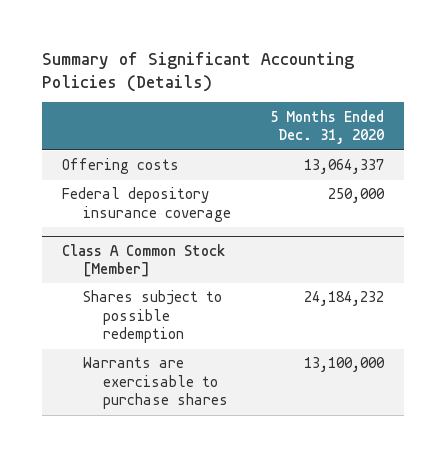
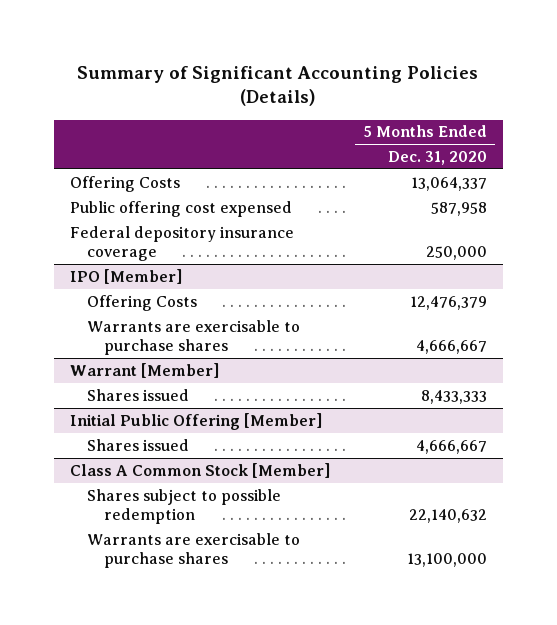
- Offering costs | 13,064,337
+ Offering Costs | 13,064,337
+ Public offering cost expensed | 587,958
+ IPO [Member]
+ Offering Costs | 12,476,379
+ Warrants are exercisable to purchase shares | 4,666,667
+ Warrant [Member]
+ Shares issued | 8,433,333
+ Initial Public Offering [Member]
+ Shares issued | 4,666,667
@ Class A Common Stock [Member]
- Shares subject to possible redemption | 24,184,232
+ Shares subject to possible redemption | 22,140,632

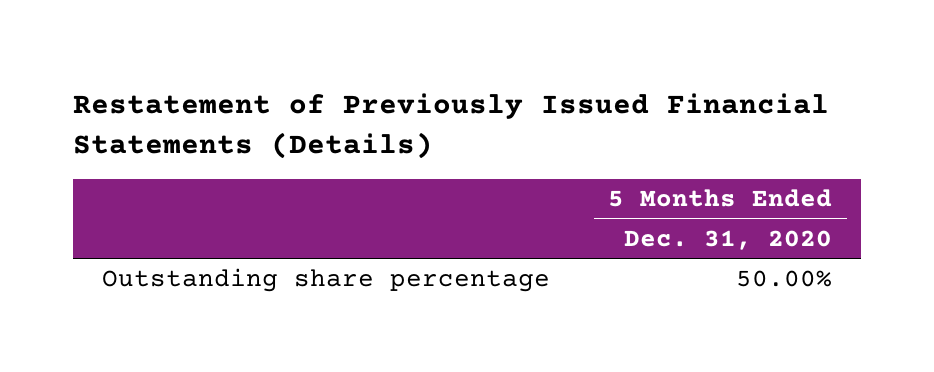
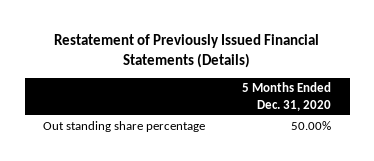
- Outstanding share percentage | 50.00%
+ Out standing share percentage | 50.00%

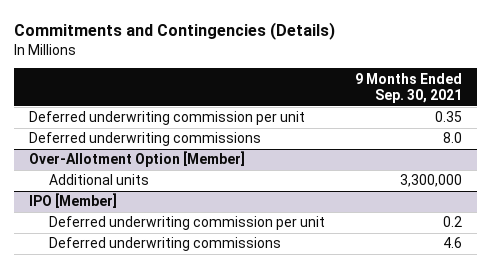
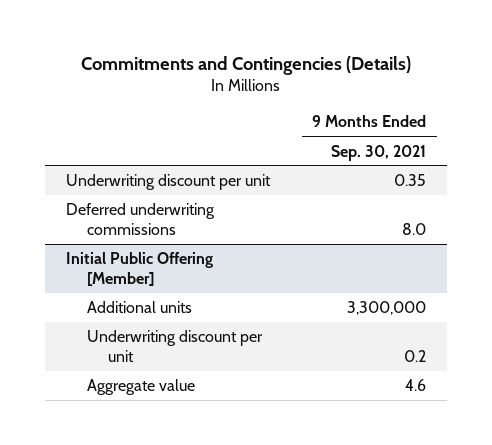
- Deferred underwriting commission per unit | 0.35
+ Underwriting discount per unit | 0.35
- Over-Allotment Option [Member]
+ Initial Public Offering [Member]
- IPO [Member]
- Deferred underwriting commission per unit | 0.2
- Deferred underwriting commissions | 4.6
+ Underwriting discount per unit | 0.2
+ Aggregate value | 4.6

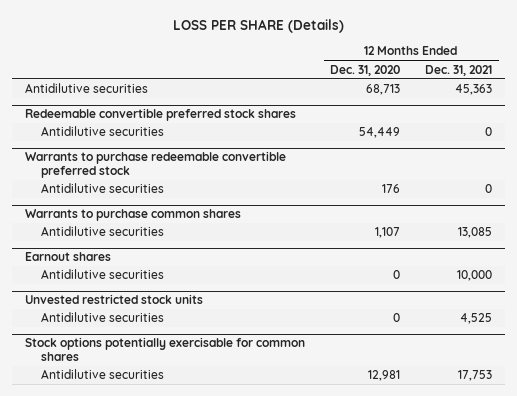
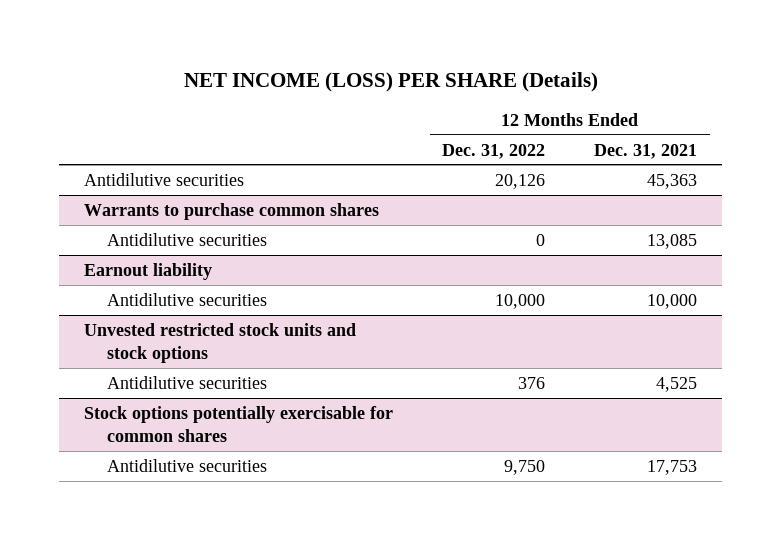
- LOSS PER SHARE (Details)
+ NET INCOME (LOSS) PER SHARE (Details)
- | 12 Months Ended Dec. 31, 2020 | 12 Months Ended Dec. 31, 2021
+ | 12 Months Ended Dec. 31, 2022 | 12 Months Ended Dec. 31, 2021
- Redeemable convertible preferred stock shares
- Antidilutive securities | 54,449 | 0
- Warrants to purchase redeemable convertible preferred stock
- Antidilutive securities | 176 | 0
- Earnout shares
+ Earnout liability
- Unvested restricted stock units
+ Unvested restricted stock units and stock options

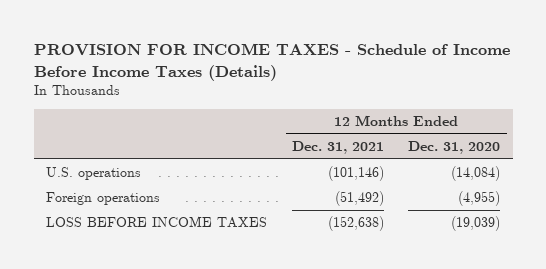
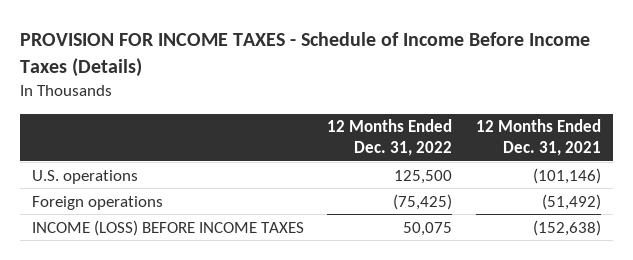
- | 12 Months Ended Dec. 31, 2021 | 12 Months Ended Dec. 31, 2020
+ | 12 Months Ended Dec. 31, 2022 | 12 Months Ended Dec. 31, 2021
- LOSS BEFORE INCOME TAXES | (152,638) | (19,039)
+ INCOME (LOSS) BEFORE INCOME TAXES | 50,075 | (152,638)

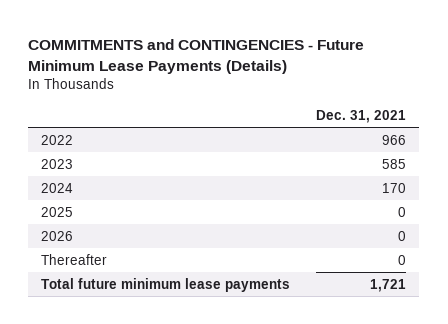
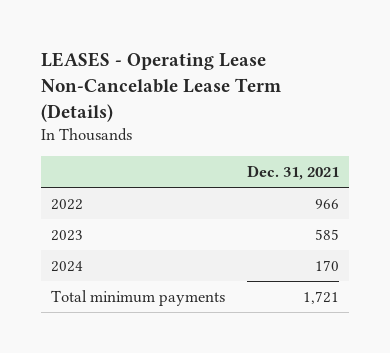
- COMMITMENTS and CONTINGENCIES - Future Minimum Lease Payments (Details)
+ LEASES - Operating Lease Non-Cancelable Lease Term (Details)
- 2025 | 0
- 2026 | 0
- Thereafter | 0
- Total future minimum lease payments | 1,721
+ Total minimum payments | 1,721

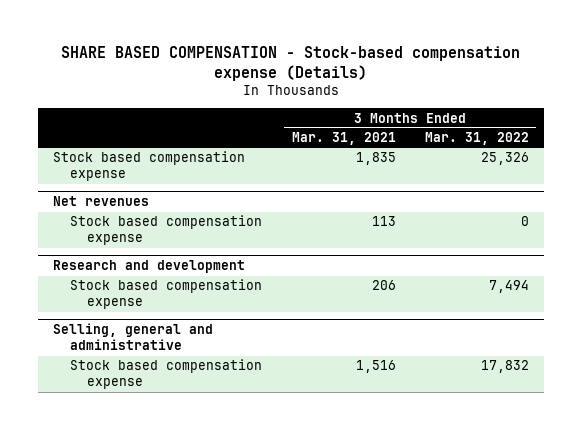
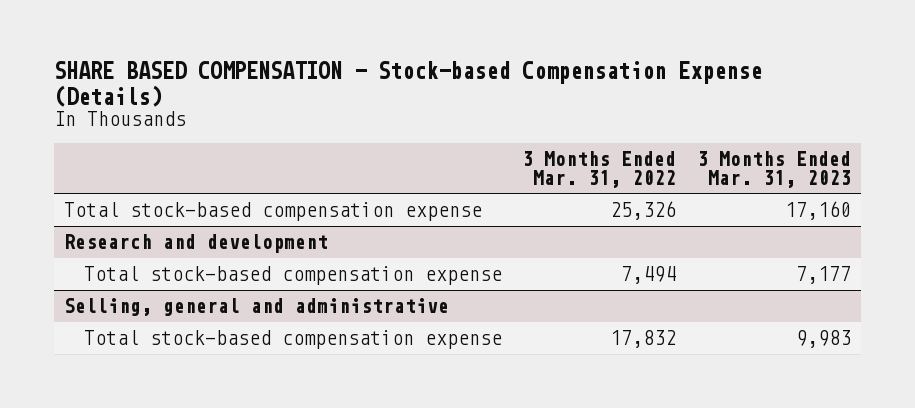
- SHARE BASED COMPENSATION - Stock-based compensation expense (Details)
+ SHARE BASED COMPENSATION - Stock-based Compensation Expense (Details)
- | 3 Months Ended Mar. 31, 2021 | 3 Months Ended Mar. 31, 2022
+ | 3 Months Ended Mar. 31, 2022 | 3 Months Ended Mar. 31, 2023
- Stock based compensation expense | 1,835 | 25,326
- Net revenues
- Stock based compensation expense | 113 | 0
+ Total stock-based compensation expense | 25,326 | 17,160
@ Research and development
- Stock based compensation expense | 206 | 7,494
+ Total stock-based compensation expense | 7,494 | 7,177
@ Selling, general and administrative
- Stock based compensation expense | 1,516 | 17,832
+ Total stock-based compensation expense | 17,832 | 9,983

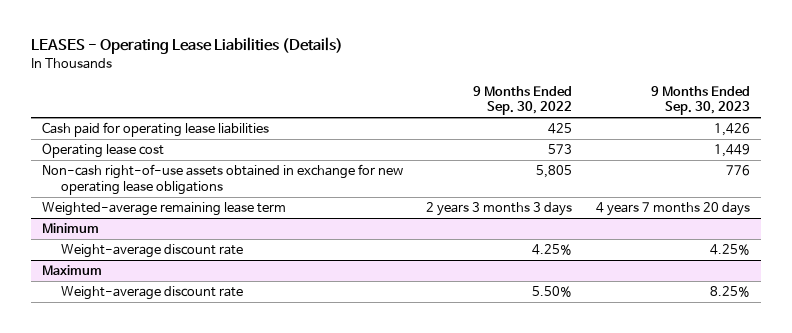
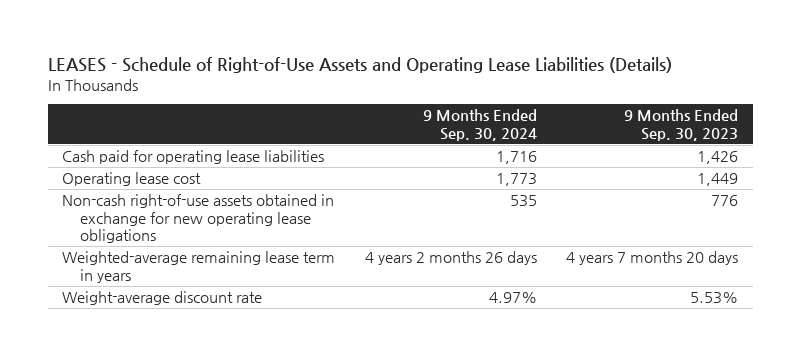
- LEASES - Operating Lease Liabilities (Details)
+ LEASES - Schedule of Right-of-Use Assets and Operating Lease Liabilities (Details)
- | 9 Months Ended Sep. 30, 2022 | 9 Months Ended Sep. 30, 2023
+ | 9 Months Ended Sep. 30, 2024 | 9 Months Ended Sep. 30, 2023
- Weighted-average remaining lease term | 2 years 3 months 3 days | 4 years 7 months 20 days
- Minimum
- Weight-average discount rate | 4.25% | 4.25%
- Maximum
- Weight-average discount rate | 5.50% | 8.25%
+ Weighted-average remaining lease term in years | 4 years 2 months 26 days | 4 years 7 months 20 days
+ Weight-average discount rate | 4.97% | 5.53%

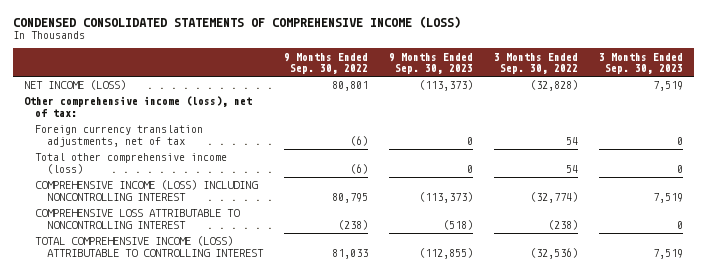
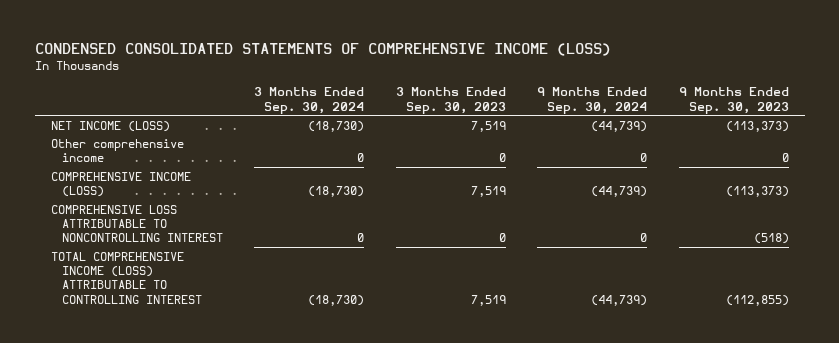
- | 9 Months Ended Sep. 30, 2022 | 9 Months Ended Sep. 30, 2023 | 3 Months Ended Sep. 30, 2022 | 3 Months Ended Sep. 30, 2023
+ | 3 Months Ended Sep. 30, 2024 | 3 Months Ended Sep. 30, 2023 | 9 Months Ended Sep. 30, 2024 | 9 Months Ended Sep. 30, 2023
- Other comprehensive income (loss), net of tax:
- Foreign currency translation adjustments, net of tax | (6) | 0 | 54 | 0
- Total other comprehensive income (loss) | (6) | 0 | 54 | 0
- COMPREHENSIVE INCOME (LOSS) INCLUDING NONCONTROLLING INTEREST | 80,795 | (113,373) | (32,774) | 7,519
+ Other comprehensive income | 0 | 0 | 0 | 0
+ COMPREHENSIVE INCOME (LOSS) | (18,730) | 7,519 | (44,739) | (113,373)

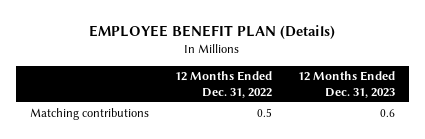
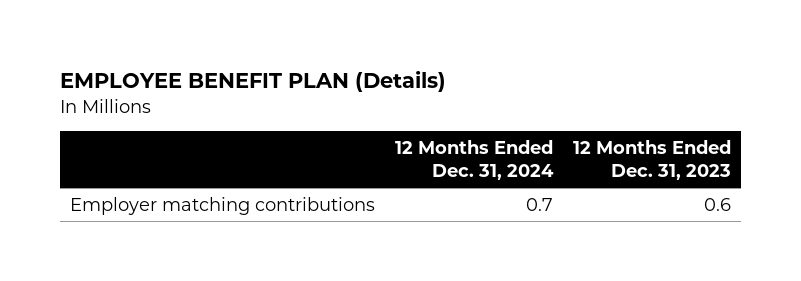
- | 12 Months Ended Dec. 31, 2022 | 12 Months Ended Dec. 31, 2023
+ | 12 Months Ended Dec. 31, 2024 | 12 Months Ended Dec. 31, 2023
- Matching contributions | 0.5 | 0.6
+ Employer matching contributions | 0.7 | 0.6

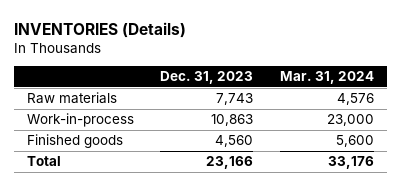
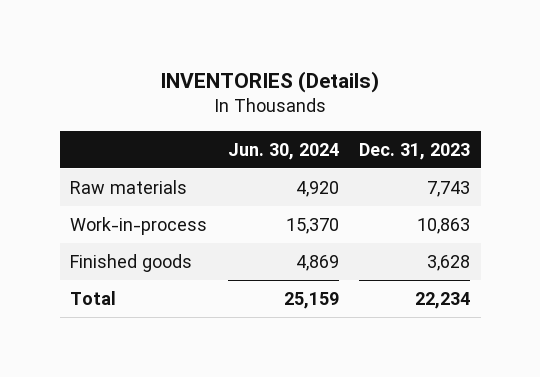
- | Dec. 31, 2023 | Mar. 31, 2024
+ | Jun. 30, 2024 | Dec. 31, 2023
- Finished goods | 4,560 | 5,600
- Total | 23,166 | 33,176
+ Finished goods | 4,869 | 3,628
+ Total | 25,159 | 22,234

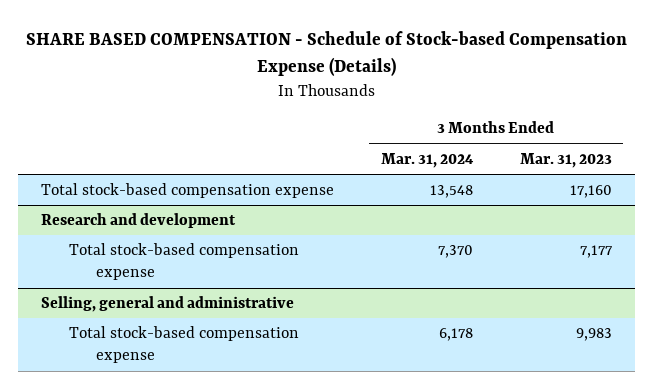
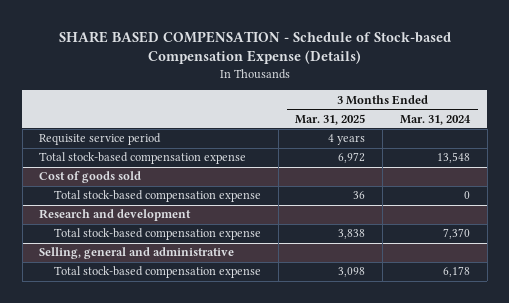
- | 3 Months Ended Mar. 31, 2024 | 3 Months Ended Mar. 31, 2023
+ | 3 Months Ended Mar. 31, 2025 | 3 Months Ended Mar. 31, 2024
+ Requisite service period | 4 years |
+ Cost of goods sold
+ Total stock-based compensation expense | 36 | 0

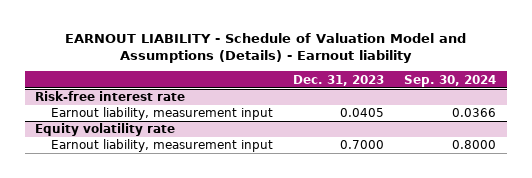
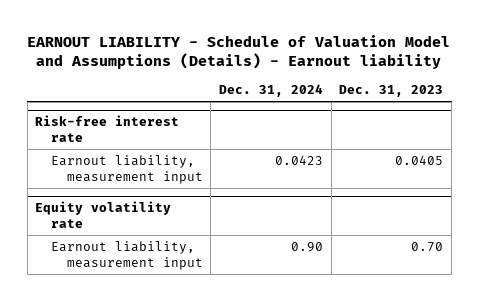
- | Dec. 31, 2023 | Sep. 30, 2024
+ | Dec. 31, 2024 | Dec. 31, 2023
@ Equity volatility rate
- Earnout liability, measurement input | 0.7000 | 0.8000
+ Earnout liability, measurement input | 0.90 | 0.70

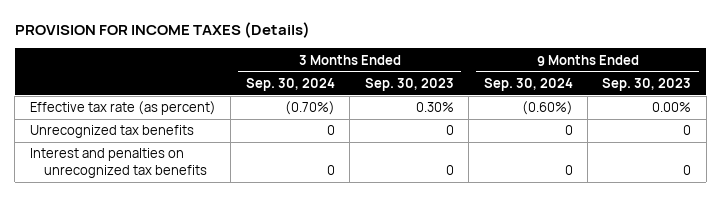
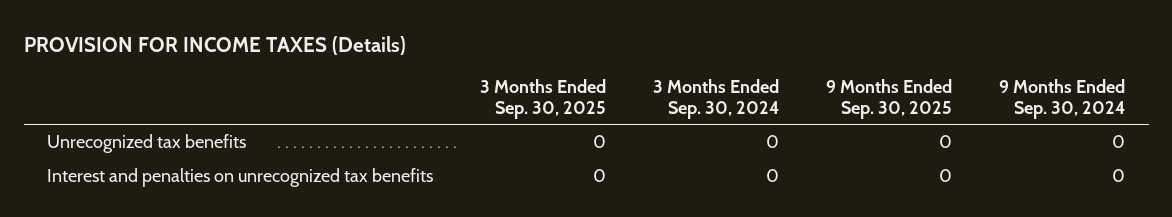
- | 3 Months Ended Sep. 30, 2024 | 3 Months Ended Sep. 30, 2023 | 9 Months Ended Sep. 30, 2024 | 9 Months Ended Sep. 30, 2023
+ | 3 Months Ended Sep. 30, 2025 | 3 Months Ended Sep. 30, 2024 | 9 Months Ended Sep. 30, 2025 | 9 Months Ended Sep. 30, 2024
- Effective tax rate (as percent) | (0.70%) | 0.30% | (0.60%) | 0.00%

